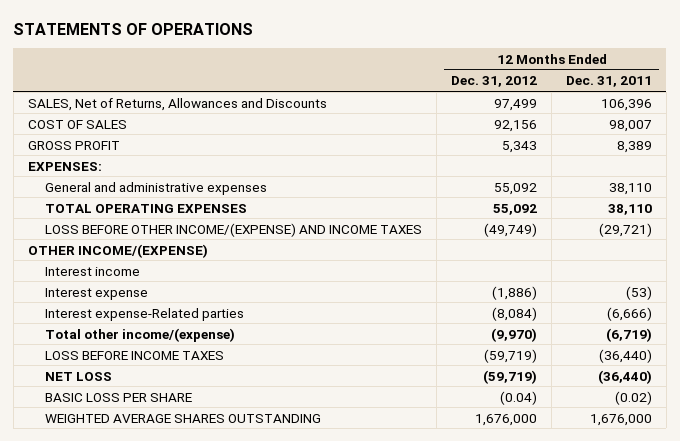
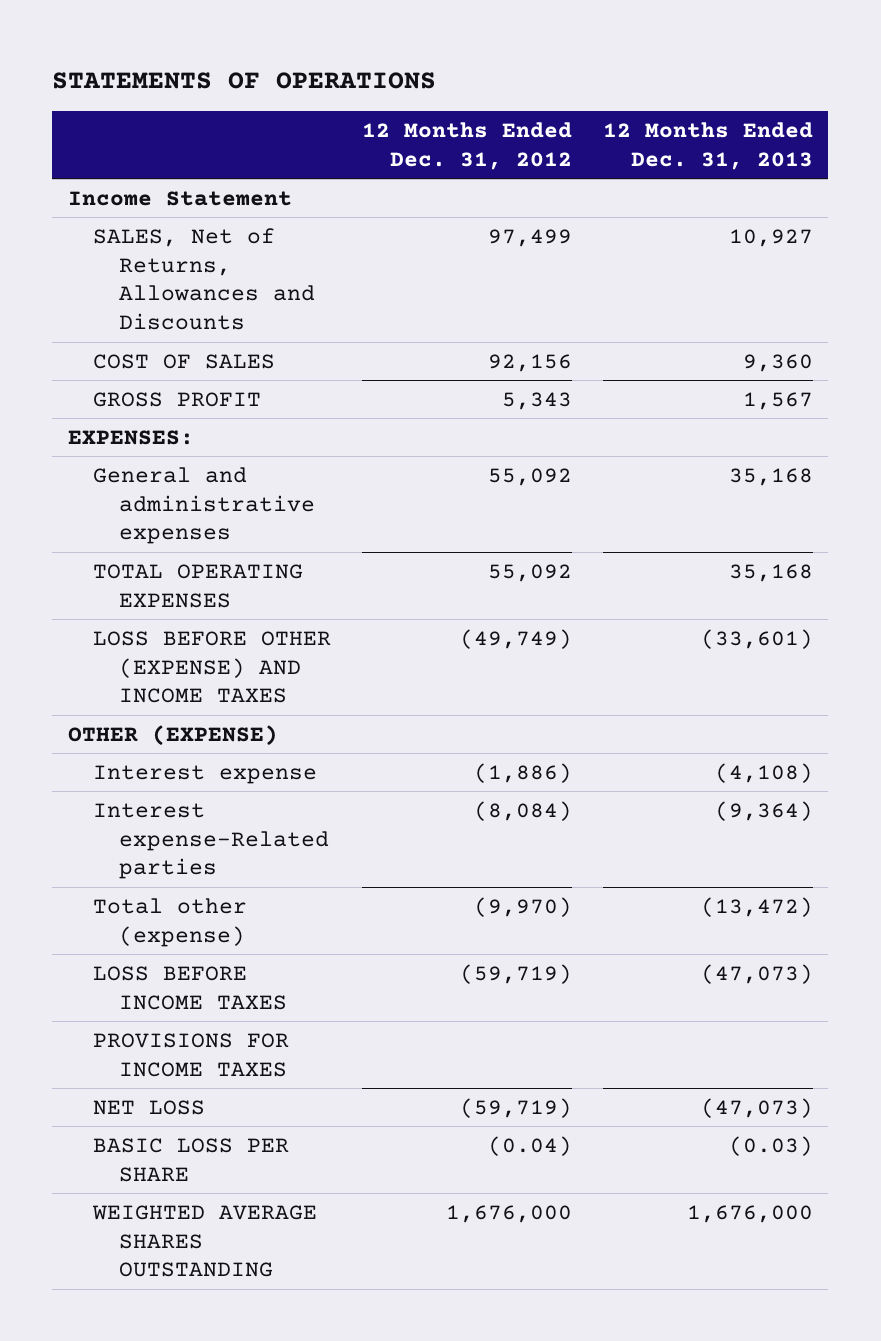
- | 12 Months Ended Dec. 31, 2012 | 12 Months Ended Dec. 31, 2011
+ | 12 Months Ended Dec. 31, 2012 | 12 Months Ended Dec. 31, 2013
+ Income Statement
- LOSS BEFORE OTHER INCOME/(EXPENSE) AND INCOME TAXES | (49,749) | (29,721)
- OTHER INCOME/(EXPENSE)
- Interest income
+ LOSS BEFORE OTHER (EXPENSE) AND INCOME TAXES | (49,749) | (33,601)
+ OTHER (EXPENSE)
- Total other income/(expense) | (9,970) | (6,719)
+ Total other (expense) | (9,970) | (13,472)
+ PROVISIONS FOR INCOME TAXES

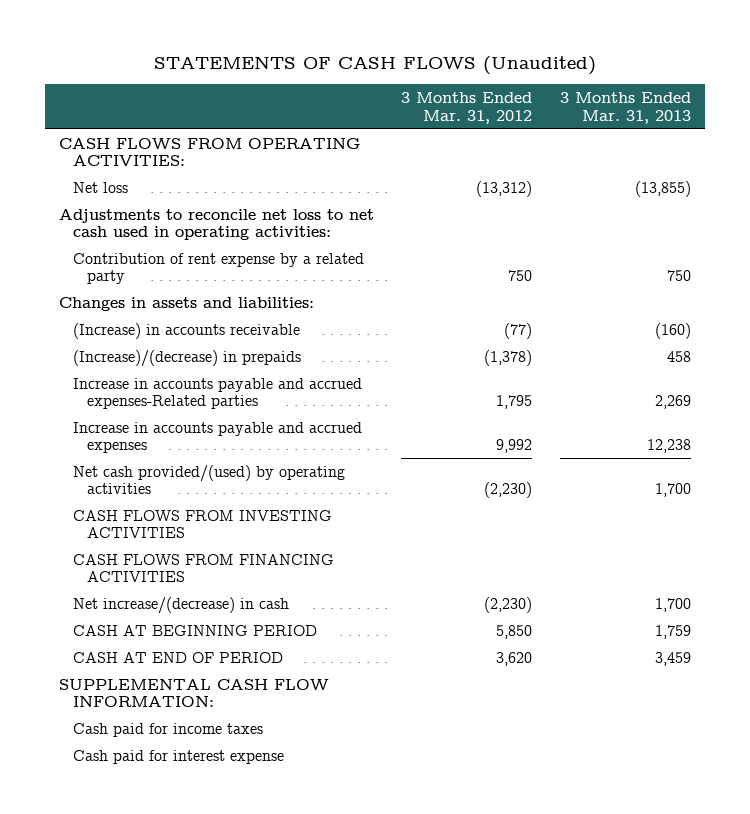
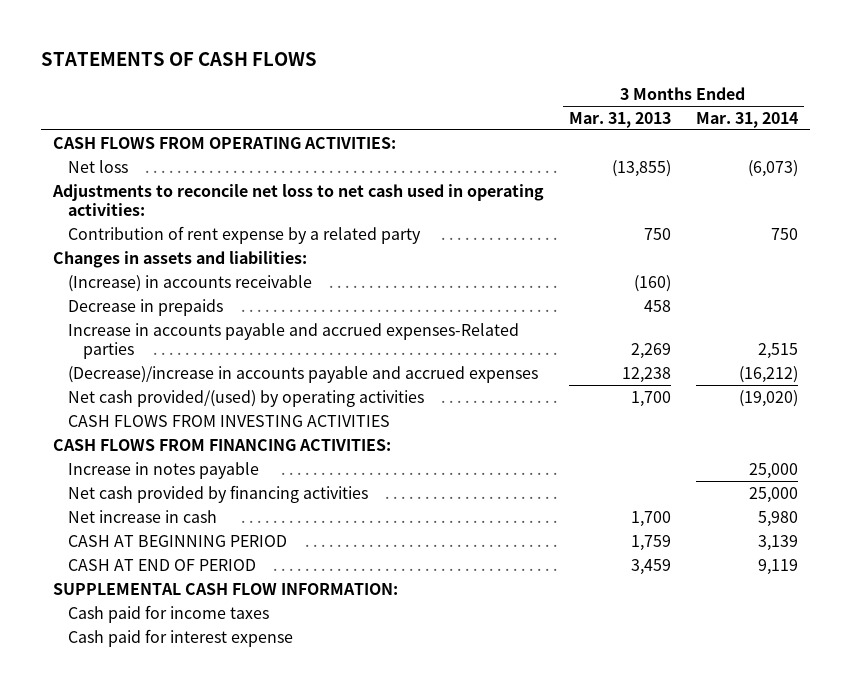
- STATEMENTS OF CASH FLOWS (Unaudited)
+ STATEMENTS OF CASH FLOWS
- | 3 Months Ended Mar. 31, 2012 | 3 Months Ended Mar. 31, 2013
+ | 3 Months Ended Mar. 31, 2013 | 3 Months Ended Mar. 31, 2014
- (Increase)/(decrease) in prepaids | (1,378) | 458
+ Decrease in prepaids | 458 |
- Increase in accounts payable and accrued expenses | 9,992 | 12,238
+ (Decrease)/increase in accounts payable and accrued expenses | 12,238 | (16,212)
- CASH FLOWS FROM FINANCING ACTIVITIES
- Net increase/(decrease) in cash | (2,230) | 1,700
+ CASH FLOWS FROM FINANCING ACTIVITIES:
+ Increase in notes payable | | 25,000
+ Net cash provided by financing activities | | 25,000
+ Net increase in cash | 1,700 | 5,980

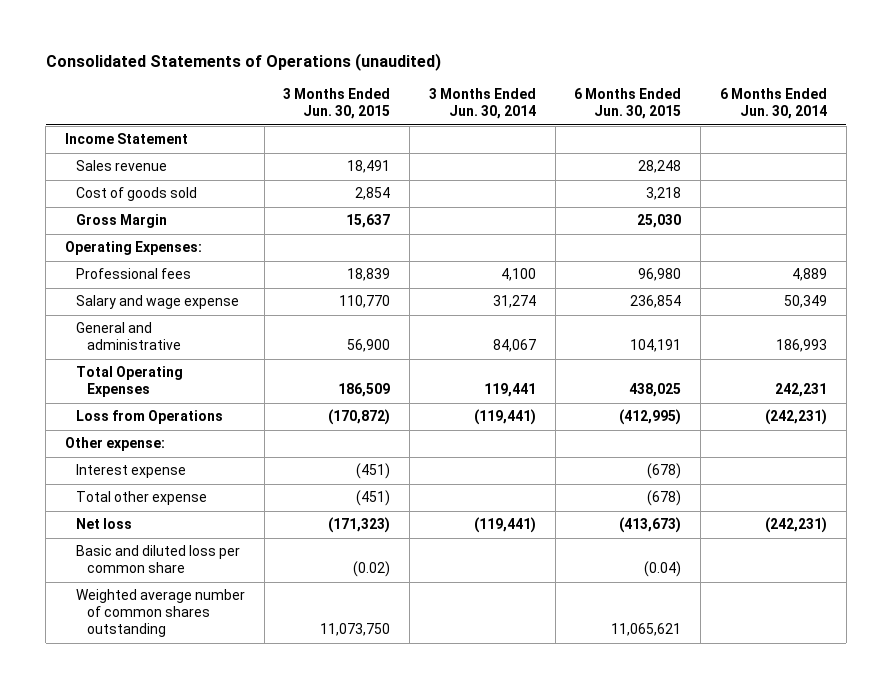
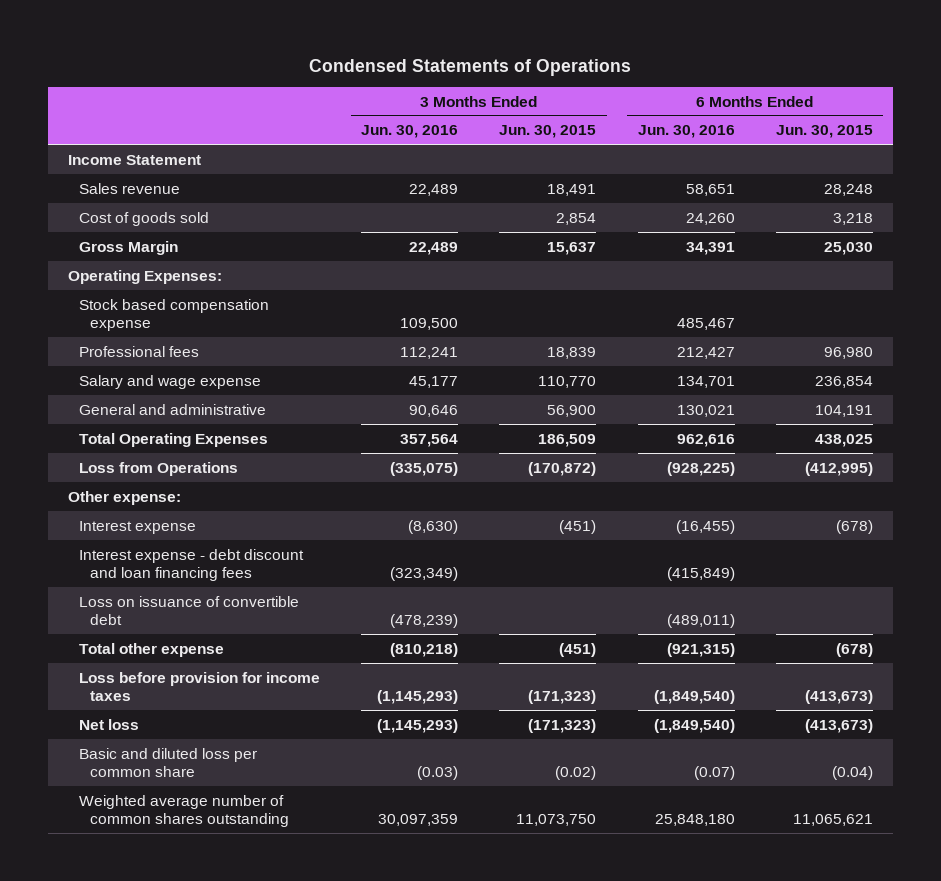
- Consolidated Statements of Operations (unaudited)
+ Condensed Statements of Operations
- | 3 Months Ended Jun. 30, 2015 | 3 Months Ended Jun. 30, 2014 | 6 Months Ended Jun. 30, 2015 | 6 Months Ended Jun. 30, 2014
+ | 3 Months Ended Jun. 30, 2016 | 3 Months Ended Jun. 30, 2015 | 6 Months Ended Jun. 30, 2016 | 6 Months Ended Jun. 30, 2015
+ Stock based compensation expense | 109,500 | | 485,467 |
+ Interest expense - debt discount and loan financing fees | (323,349) | | (415,849) |
+ Loss on issuance of convertible debt | (478,239) | | (489,011) |
+ Loss before provision for income taxes | (1,145,293) | (171,323) | (1,849,540) | (413,673)

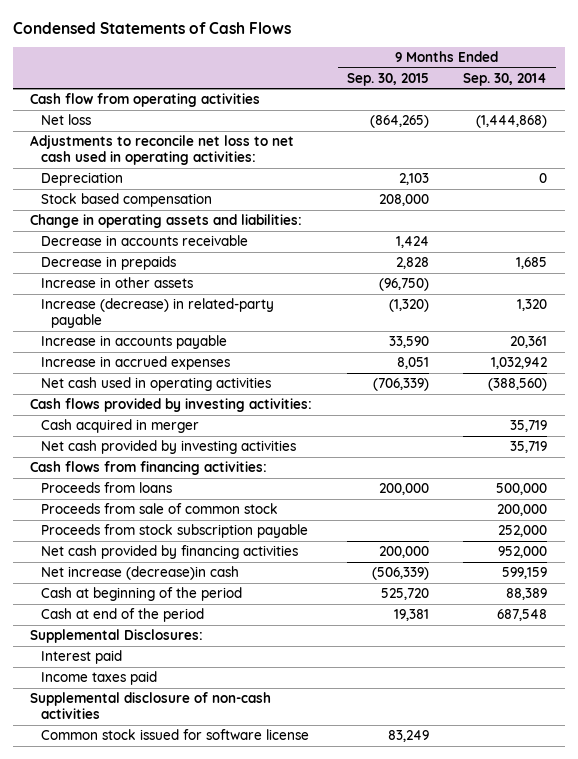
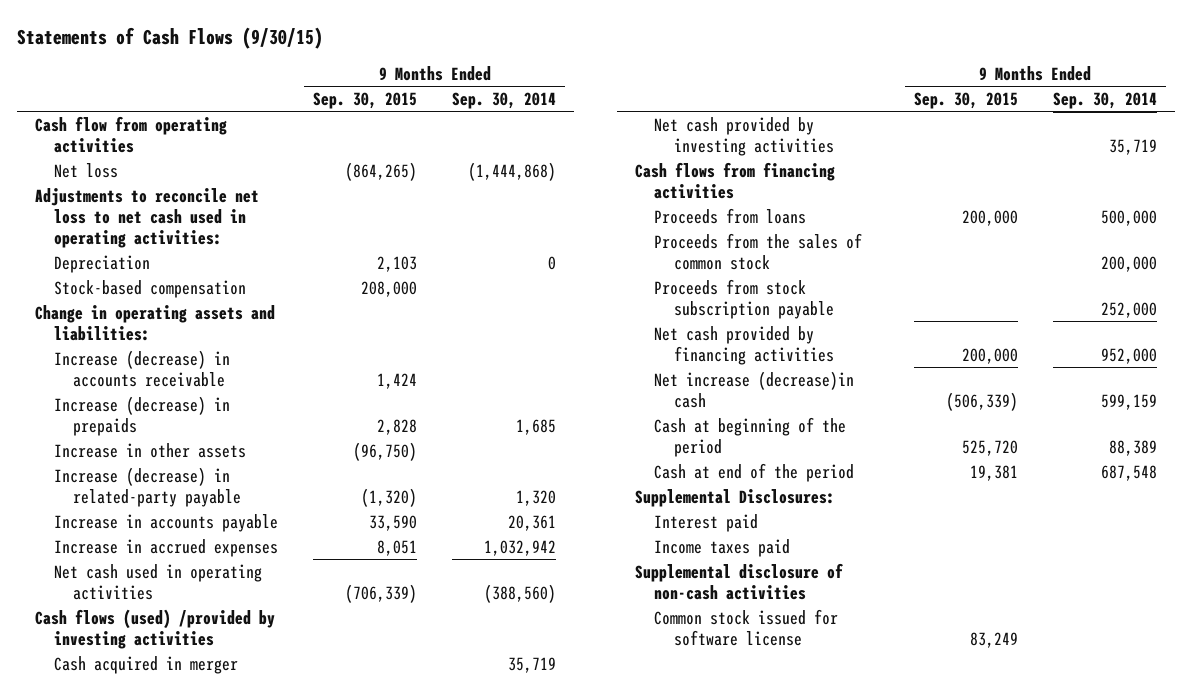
- Condensed Statements of Cash Flows
+ Statements of Cash Flows (9/30/15)
- Stock based compensation | 208,000 |
+ Stock-based compensation | 208,000 |
- Decrease in accounts receivable | 1,424 |
- Decrease in prepaids | 2,828 | 1,685
+ Increase (decrease) in accounts receivable | 1,424 |
+ Increase (decrease) in prepaids | 2,828 | 1,685
- Cash flows provided by investing activities:
+ Cash flows (used) /provided by investing activities
- Cash flows from financing activities:
+ Cash flows from financing activities
- Proceeds from sale of common stock | | 200,000
+ Proceeds from the sales of common stock | | 200,000

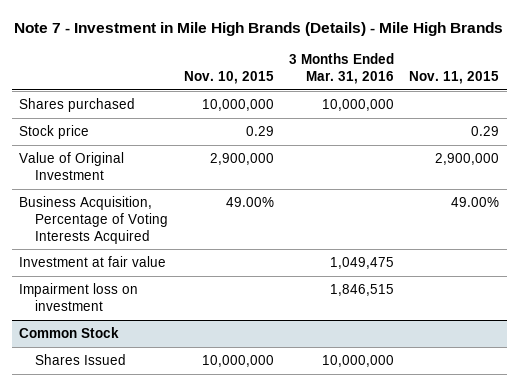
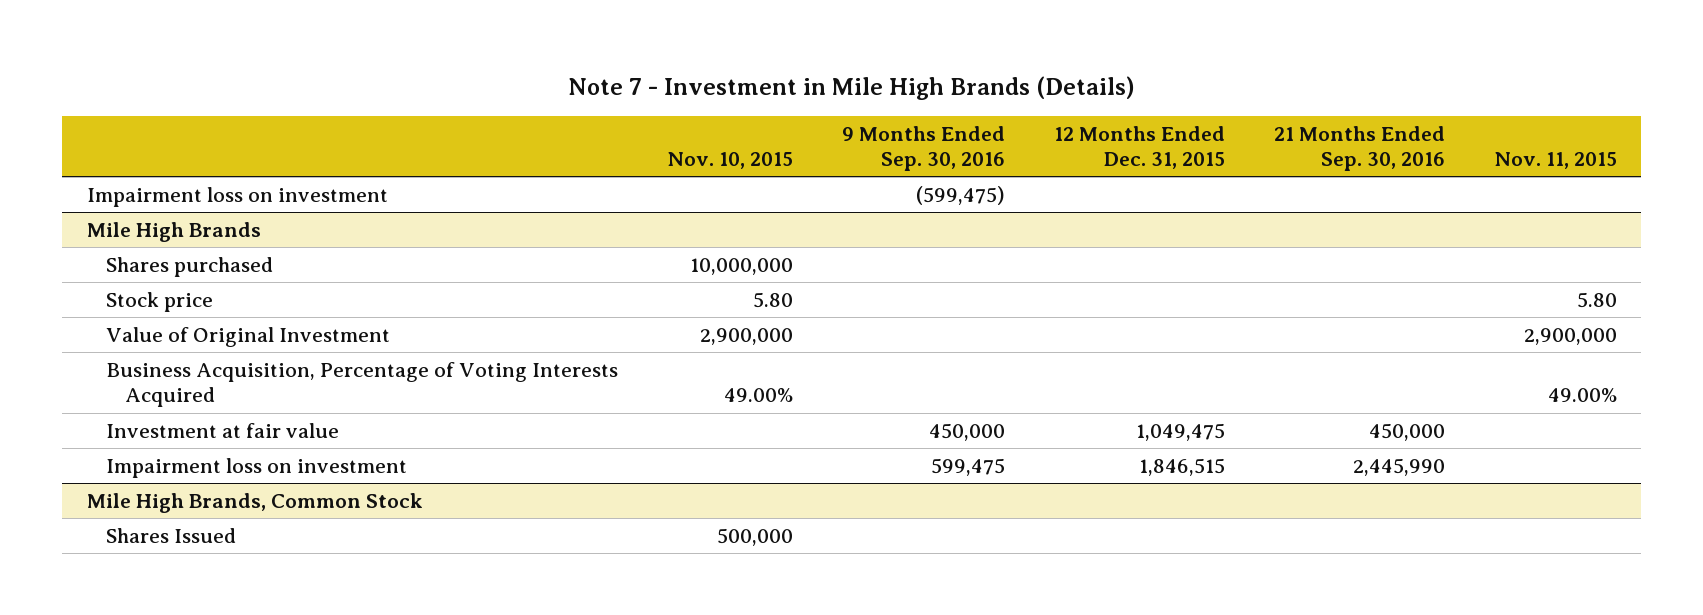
- Note 7 - Investment in Mile High Brands (Details) - Mile High Brands
+ Note 7 - Investment in Mile High Brands (Details)
- | Nov. 10, 2015 | 3 Months Ended Mar. 31, 2016 | Nov. 11, 2015
+ | Nov. 10, 2015 | 9 Months Ended Sep. 30, 2016 | 12 Months Ended Dec. 31, 2015 | 21 Months Ended Sep. 30, 2016 | Nov. 11, 2015
+ Impairment loss on investment | | (599,475) | | |
+ Mile High Brands
- Stock price | 0.29 | | 0.29
+ Stock price | 5.80 | | | | 5.80
- Common Stock
- Shares Issued | 10,000,000 | 10,000,000 |
+ Mile High Brands, Common Stock
+ Shares Issued | 500,000 | | | |

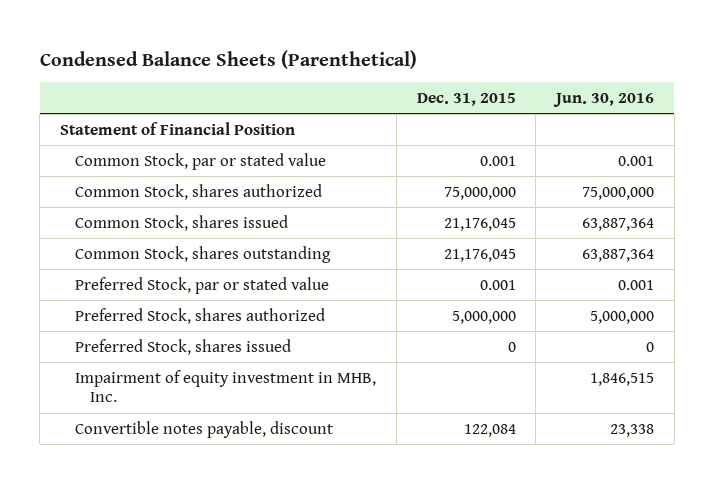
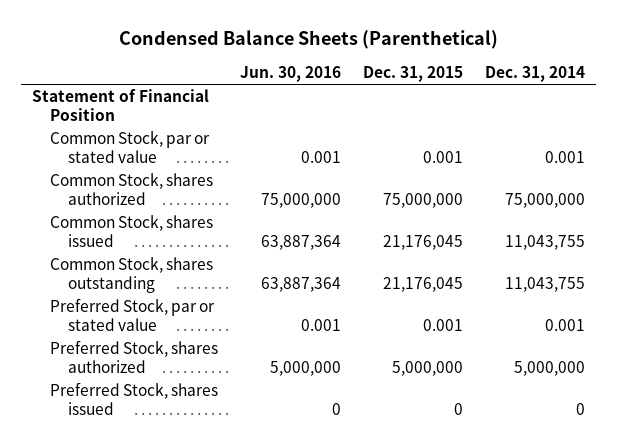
- | Dec. 31, 2015 | Jun. 30, 2016
+ | Jun. 30, 2016 | Dec. 31, 2015 | Dec. 31, 2014
- Impairment of equity investment in MHB, Inc. | | 1,846,515
- Convertible notes payable, discount | 122,084 | 23,338

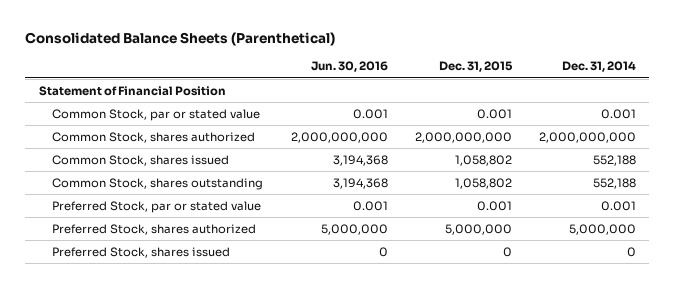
- Condensed Balance Sheets (Parenthetical)
+ Consolidated Balance Sheets (Parenthetical)
- Common Stock, shares authorized | 75,000,000 | 75,000,000 | 75,000,000
- Common Stock, shares issued | 63,887,364 | 21,176,045 | 11,043,755
- Common Stock, shares outstanding | 63,887,364 | 21,176,045 | 11,043,755
+ Common Stock, shares authorized | 2,000,000,000 | 2,000,000,000 | 2,000,000,000
+ Common Stock, shares issued | 3,194,368 | 1,058,802 | 552,188
+ Common Stock, shares outstanding | 3,194,368 | 1,058,802 | 552,188

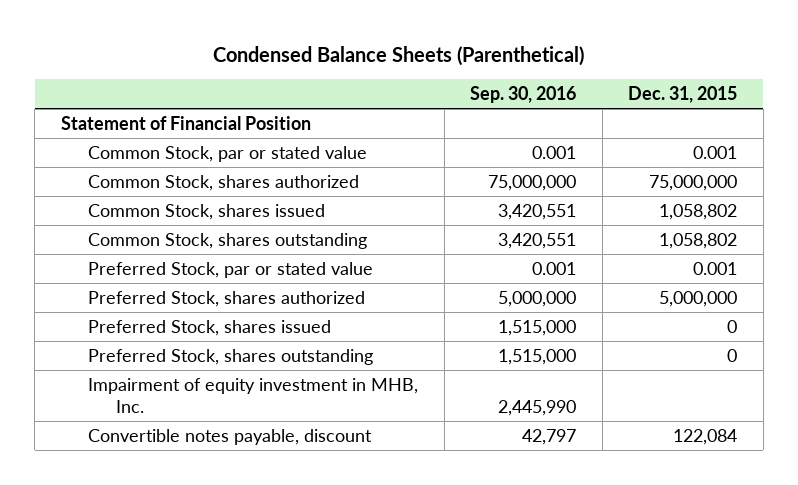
- Consolidated Balance Sheets (Parenthetical)
+ Condensed Balance Sheets (Parenthetical)
- | Jun. 30, 2016 | Dec. 31, 2015 | Dec. 31, 2014
+ | Sep. 30, 2016 | Dec. 31, 2015
- Common Stock, shares authorized | 2,000,000,000 | 2,000,000,000 | 2,000,000,000
+ Common Stock, shares authorized | 75,000,000 | 75,000,000
+ Preferred Stock, shares outstanding | 1,515,000 | 0
+ Impairment of equity investment in MHB, Inc. | 2,445,990 |
+ Convertible notes payable, discount | 42,797 | 122,084

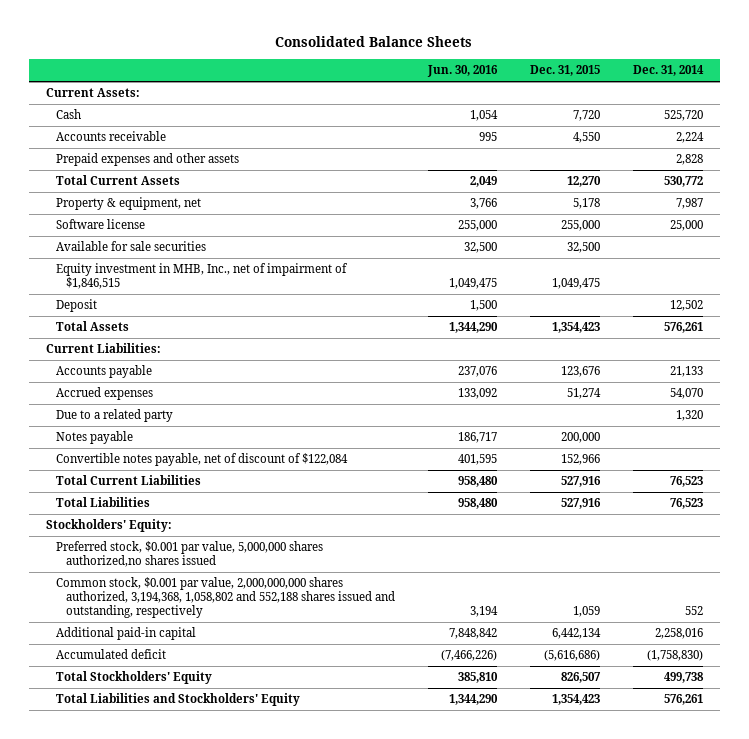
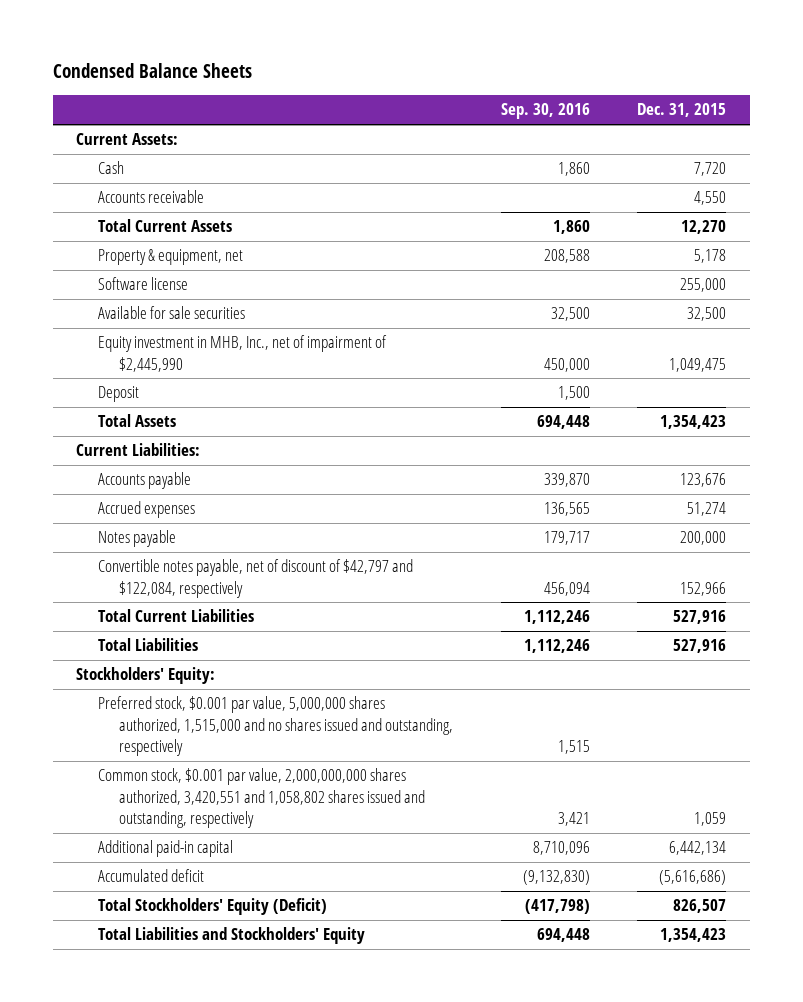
- Consolidated Balance Sheets
+ Condensed Balance Sheets
- | Jun. 30, 2016 | Dec. 31, 2015 | Dec. 31, 2014
+ | Sep. 30, 2016 | Dec. 31, 2015
- Prepaid expenses and other assets | | | 2,828
- Equity investment in MHB, Inc., net of impairment of $1,846,515 | 1,049,475 | 1,049,475 |
+ Equity investment in MHB, Inc., net of impairment of $2,445,990 | 450,000 | 1,049,475
- Due to a related party | | | 1,320
- Convertible notes payable, net of discount of $122,084 | 401,595 | 152,966 |
+ Convertible notes payable, net of discount of $42,797 and $122,084, respectively | 456,094 | 152,966
- Preferred stock, $0.001 par value, 5,000,000 shares authorized,no shares issued
- Common stock, $0.001 par value, 2,000,000,000 shares authorized, 3,194,368, 1,058,802 and 552,188 shares issued and outstanding, respectively | 3,194 | 1,059 | 552
+ Preferred stock, $0.001 par value, 5,000,000 shares authorized, 1,515,000 and no shares issued and outstanding, respectively | 1,515 |
+ Common stock, $0.001 par value, 2,000,000,000 shares authorized, 3,420,551 and 1,058,802 shares issued and outstanding, respectively | 3,421 | 1,059
- Total Stockholders' Equity | 385,810 | 826,507 | 499,738
+ Total Stockholders' Equity (Deficit) | (417,798) | 826,507

